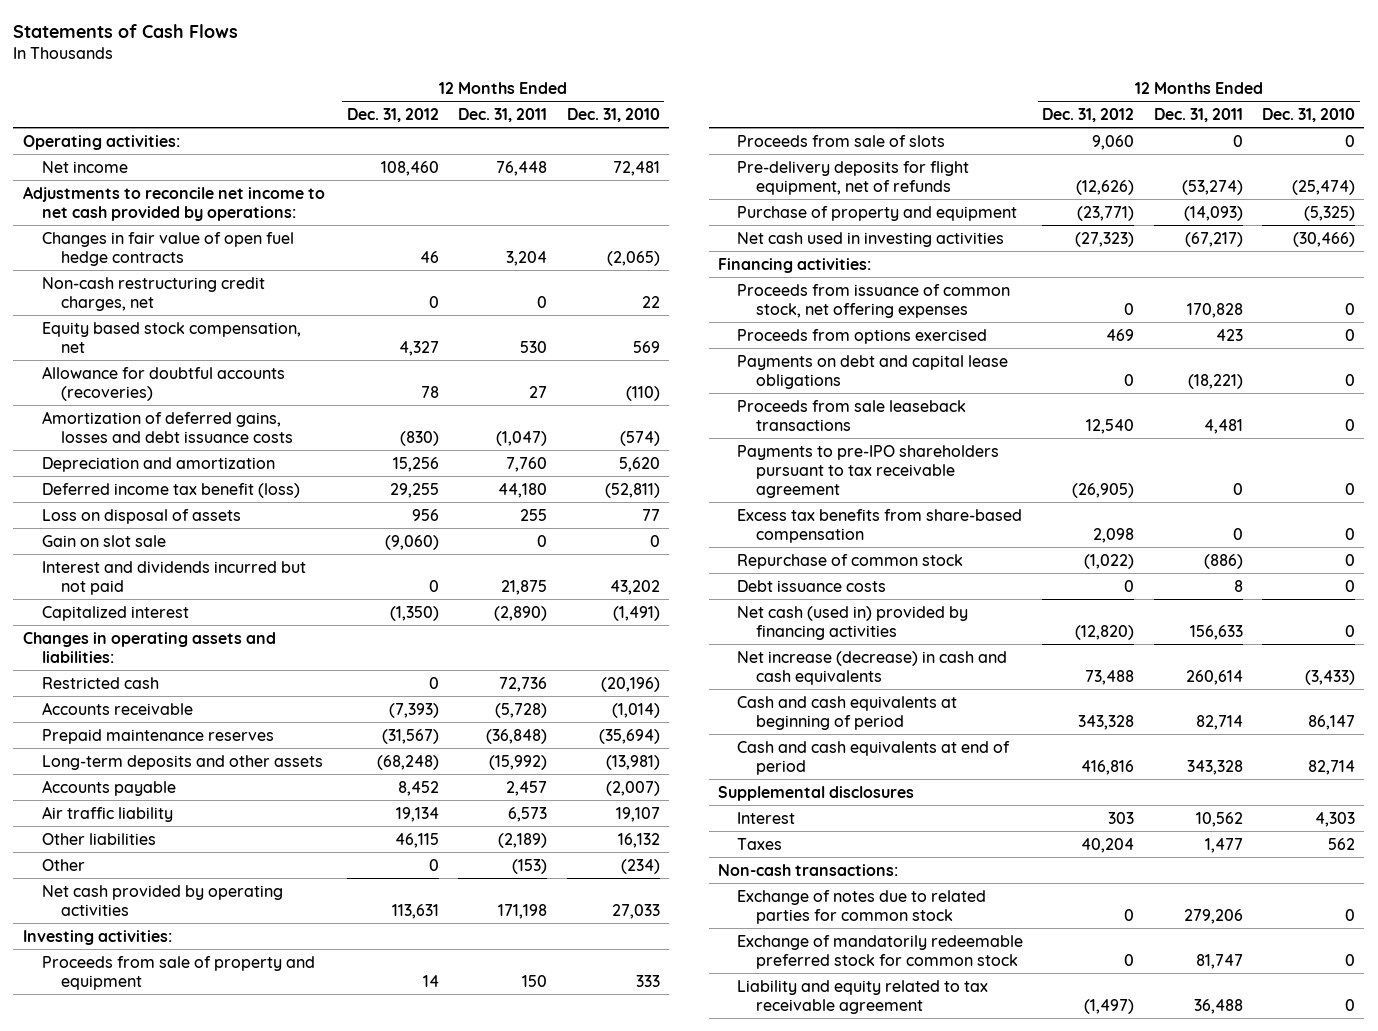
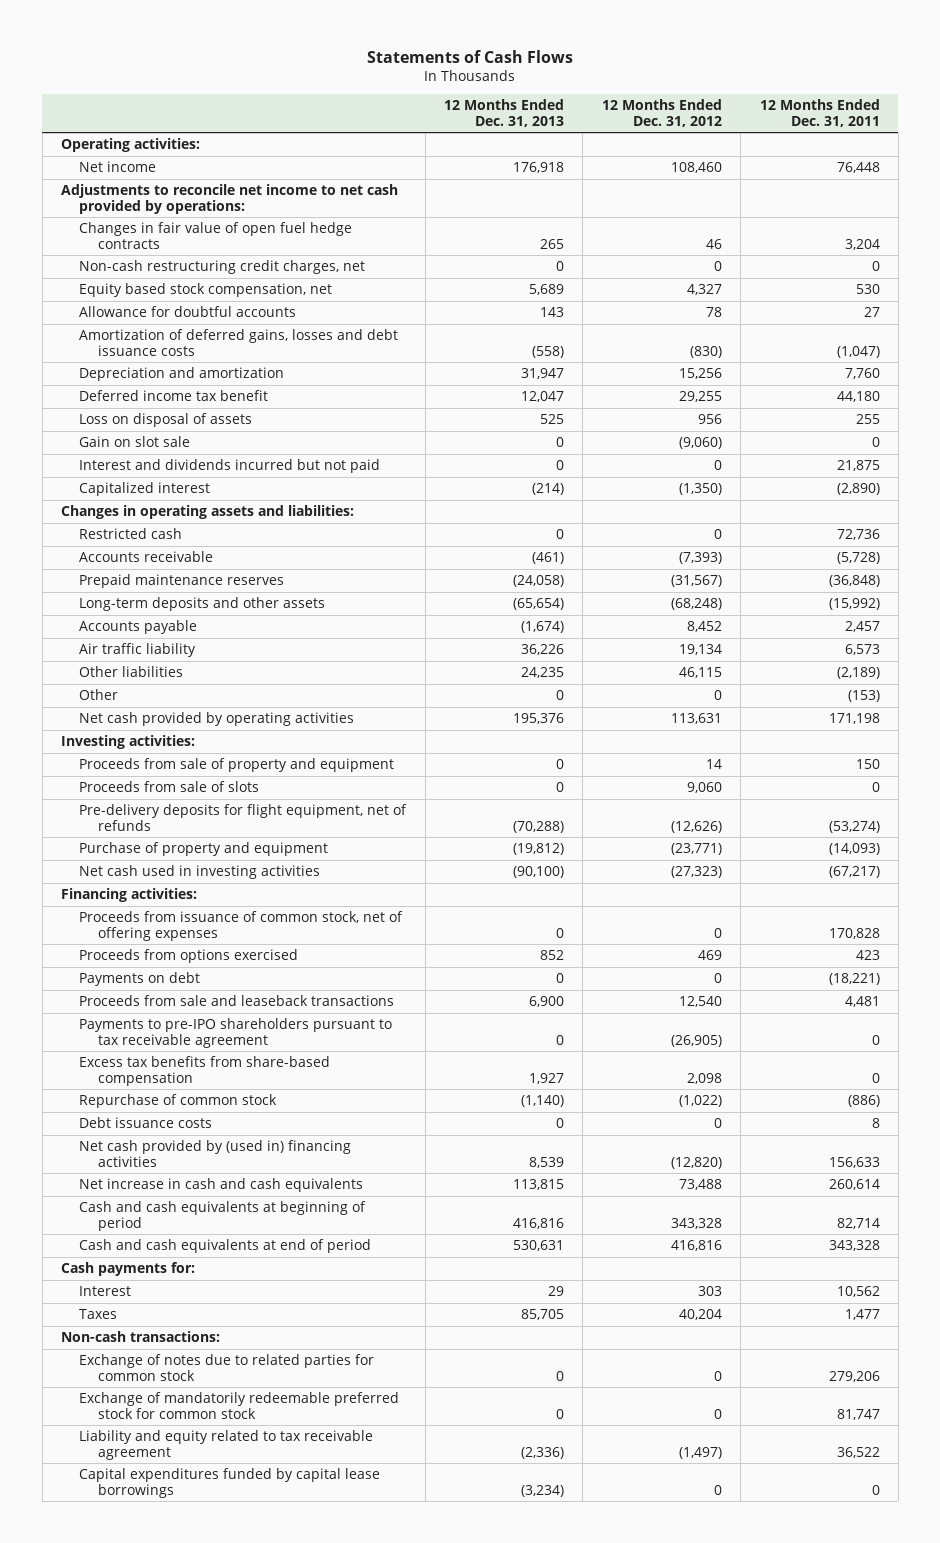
- | 12 Months Ended Dec. 31, 2012 | 12 Months Ended Dec. 31, 2011 | 12 Months Ended Dec. 31, 2010
+ | 12 Months Ended Dec. 31, 2013 | 12 Months Ended Dec. 31, 2012 | 12 Months Ended Dec. 31, 2011
- Allowance for doubtful accounts (recoveries) | 78 | 27 | (110)
+ Allowance for doubtful accounts | 143 | 78 | 27
- Deferred income tax benefit (loss) | 29,255 | 44,180 | (52,811)
+ Deferred income tax benefit | 12,047 | 29,255 | 44,180
- Proceeds from issuance of common stock, net offering expenses | 0 | 170,828 | 0
+ Proceeds from issuance of common stock, net of offering expenses | 0 | 0 | 170,828
- Payments on debt and capital lease obligations | 0 | (18,221) | 0
- Proceeds from sale leaseback transactions | 12,540 | 4,481 | 0
+ Payments on debt | 0 | 0 | (18,221)
+ Proceeds from sale and leaseback transactions | 6,900 | 12,540 | 4,481
- Net cash (used in) provided by financing activities | (12,820) | 156,633 | 0
- Net increase (decrease) in cash and cash equivalents | 73,488 | 260,614 | (3,433)
+ Net cash provided by (used in) financing activities | 8,539 | (12,820) | 156,633
+ Net increase in cash and cash equivalents | 113,815 | 73,488 | 260,614
- Supplemental disclosures
+ Cash payments for:
- Liability and equity related to tax receivable agreement | (1,497) | 36,488 | 0
+ Liability and equity related to tax receivable agreement | (2,336) | (1,497) | 36,522
+ Capital expenditures funded by capital lease borrowings | (3,234) | 0 | 0

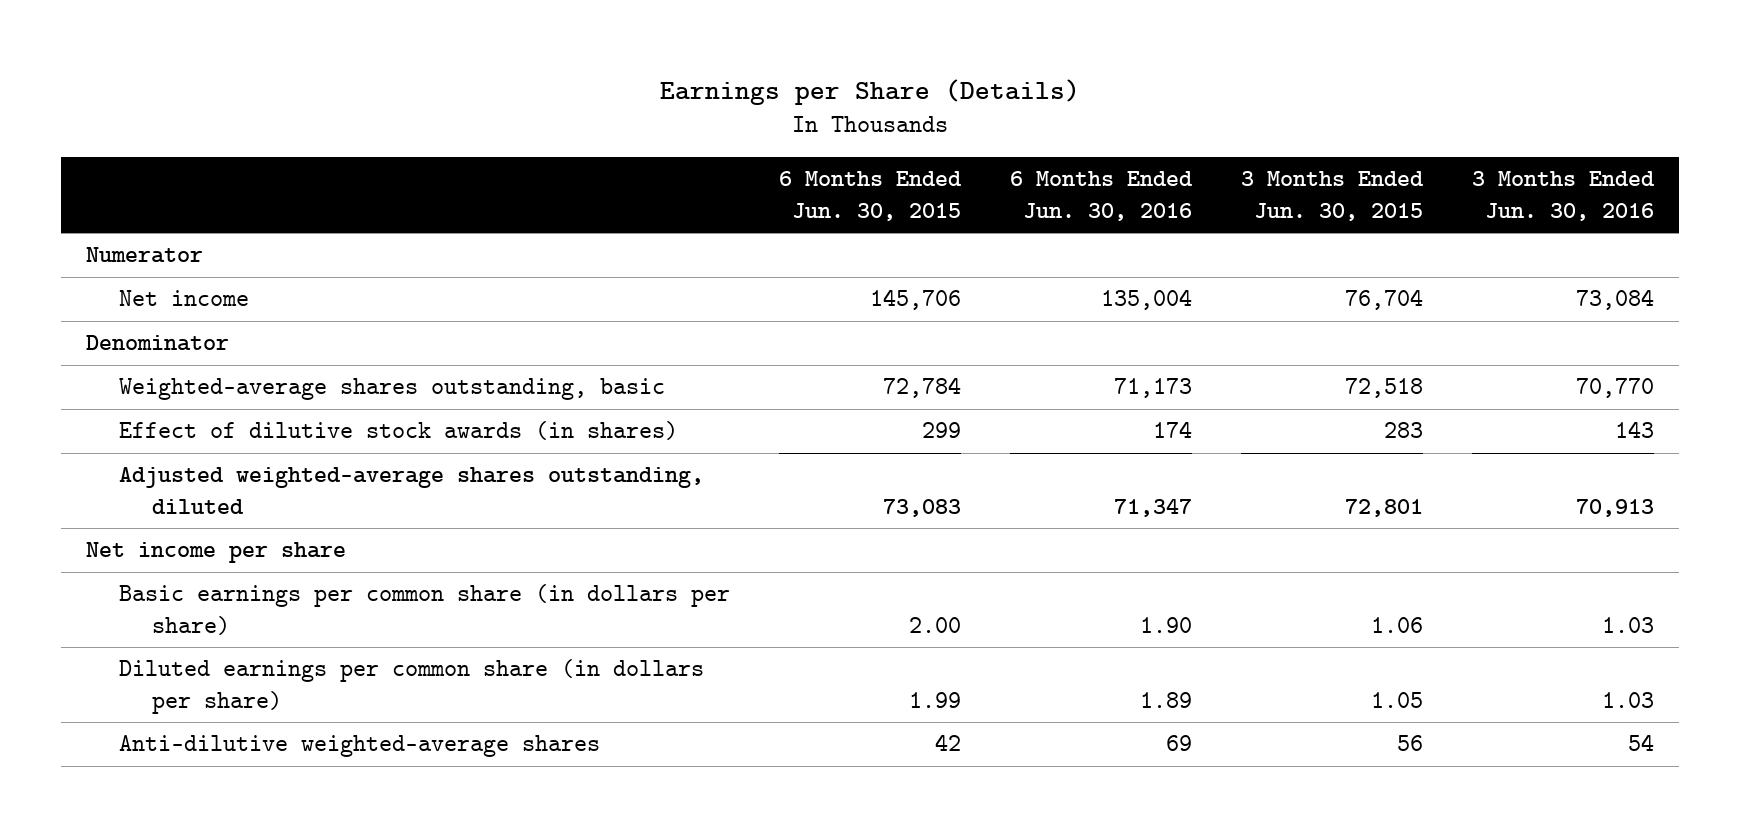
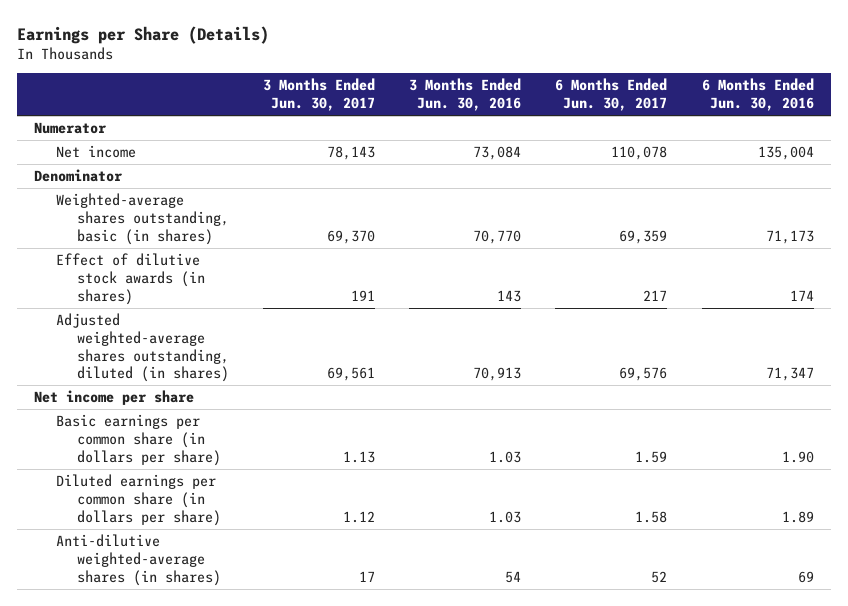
- | 6 Months Ended Jun. 30, 2015 | 6 Months Ended Jun. 30, 2016 | 3 Months Ended Jun. 30, 2015 | 3 Months Ended Jun. 30, 2016
+ | 3 Months Ended Jun. 30, 2017 | 3 Months Ended Jun. 30, 2016 | 6 Months Ended Jun. 30, 2017 | 6 Months Ended Jun. 30, 2016
- Weighted-average shares outstanding, basic | 72,784 | 71,173 | 72,518 | 70,770
+ Weighted-average shares outstanding, basic (in shares) | 69,370 | 70,770 | 69,359 | 71,173
- Adjusted weighted-average shares outstanding, diluted | 73,083 | 71,347 | 72,801 | 70,913
+ Adjusted weighted-average shares outstanding, diluted (in shares) | 69,561 | 70,913 | 69,576 | 71,347
- Anti-dilutive weighted-average shares | 42 | 69 | 56 | 54
+ Anti-dilutive weighted-average shares (in shares) | 17 | 54 | 52 | 69

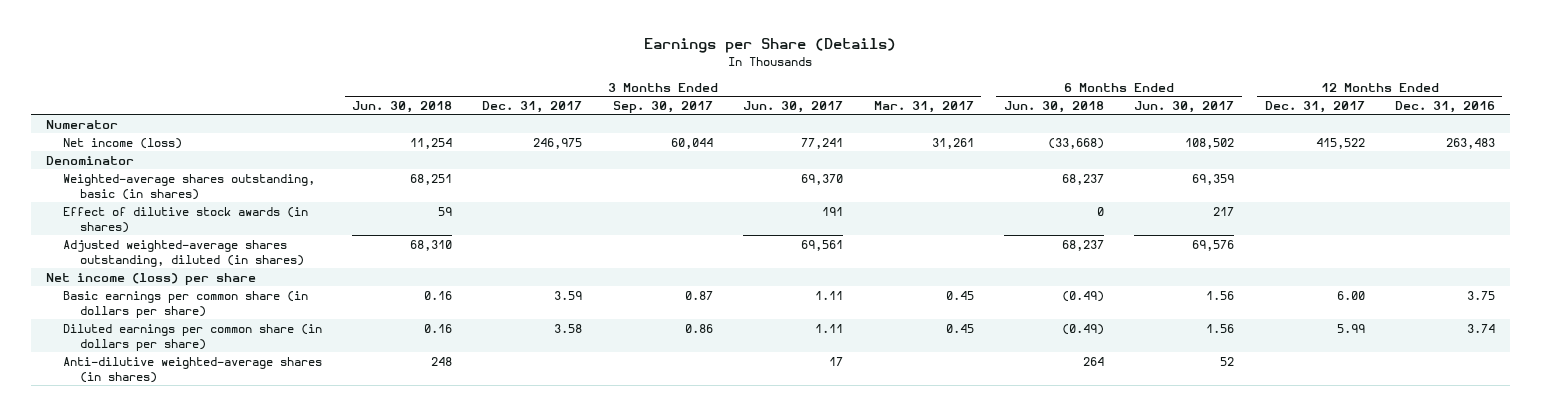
- | 3 Months Ended Jun. 30, 2017 | 3 Months Ended Jun. 30, 2016 | 6 Months Ended Jun. 30, 2017 | 6 Months Ended Jun. 30, 2016
+ | 3 Months Ended Jun. 30, 2018 | 3 Months Ended Dec. 31, 2017 | 3 Months Ended Sep. 30, 2017 | 3 Months Ended Jun. 30, 2017 | 3 Months Ended Mar. 31, 2017 | 6 Months Ended Jun. 30, 2018 | 6 Months Ended Jun. 30, 2017 | 12 Months Ended Dec. 31, 2017 | 12 Months Ended Dec. 31, 2016
- Net income | 78,143 | 73,084 | 110,078 | 135,004
+ Net income (loss) | 11,254 | 246,975 | 60,044 | 77,241 | 31,261 | (33,668) | 108,502 | 415,522 | 263,483
- Net income per share
- Basic earnings per common share (in dollars per share) | 1.13 | 1.03 | 1.59 | 1.90
- Diluted earnings per common share (in dollars per share) | 1.12 | 1.03 | 1.58 | 1.89
+ Net income (loss) per share
+ Basic earnings per common share (in dollars per share) | 0.16 | 3.59 | 0.87 | 1.11 | 0.45 | (0.49) | 1.56 | 6.00 | 3.75
+ Diluted earnings per common share (in dollars per share) | 0.16 | 3.58 | 0.86 | 1.11 | 0.45 | (0.49) | 1.56 | 5.99 | 3.74

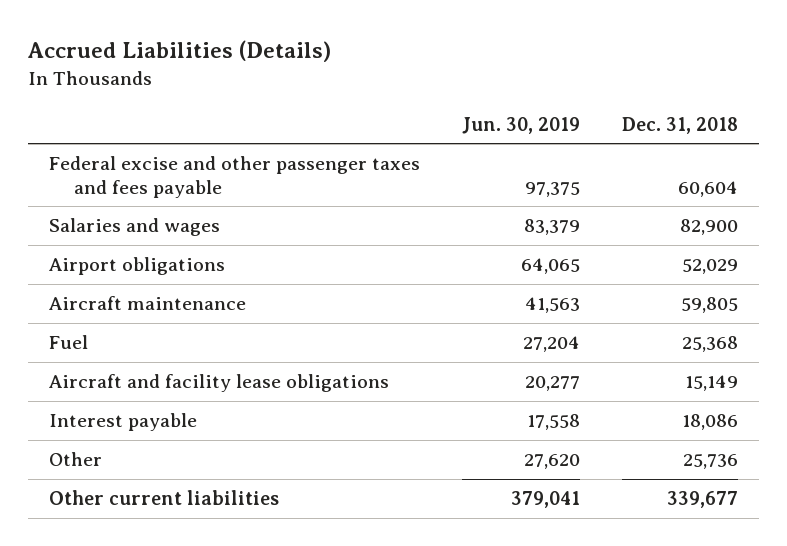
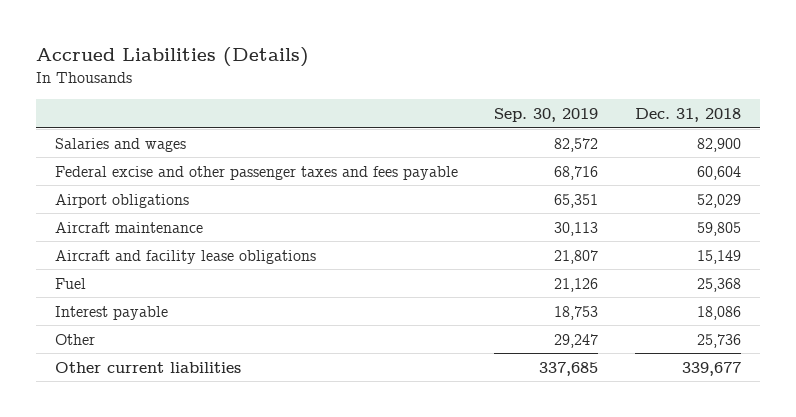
- | Jun. 30, 2019 | Dec. 31, 2018
+ | Sep. 30, 2019 | Dec. 31, 2018
moved down: Federal excise and other passenger taxes and fees payable | 68,716 | 60,604
moved down: Fuel | 21,126 | 25,368

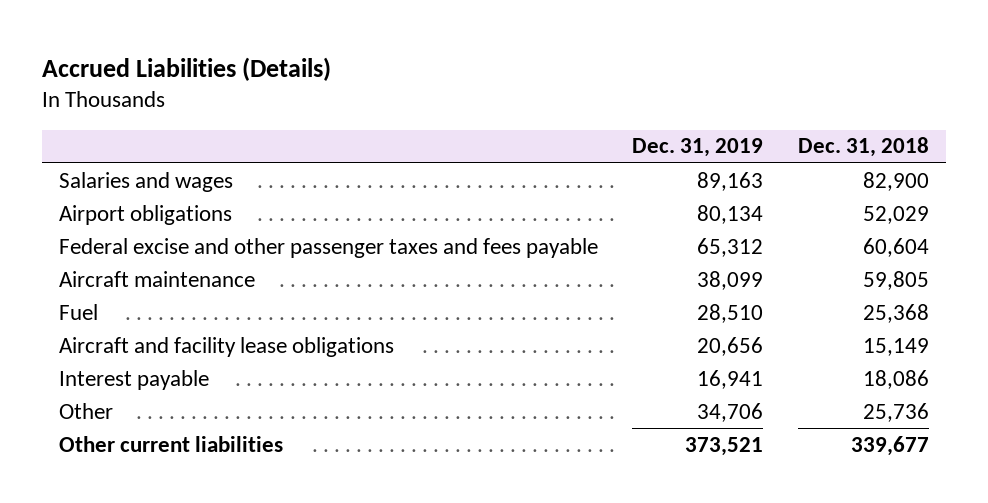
- | Sep. 30, 2019 | Dec. 31, 2018
+ | Dec. 31, 2019 | Dec. 31, 2018
moved down: Federal excise and other passenger taxes and fees payable | 65,312 | 60,604
moved down: Aircraft and facility lease obligations | 20,656 | 15,149

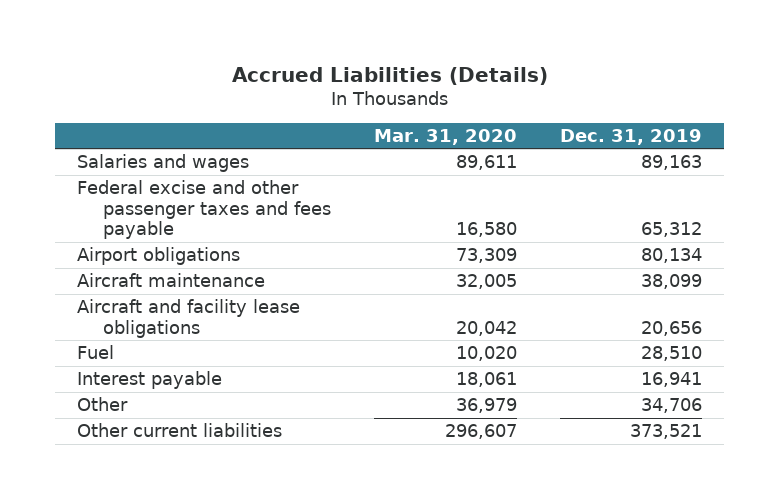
- | Dec. 31, 2019 | Dec. 31, 2018
+ | Mar. 31, 2020 | Dec. 31, 2019
moved down: Airport obligations | 73,309 | 80,134
moved down: Fuel | 10,020 | 28,510

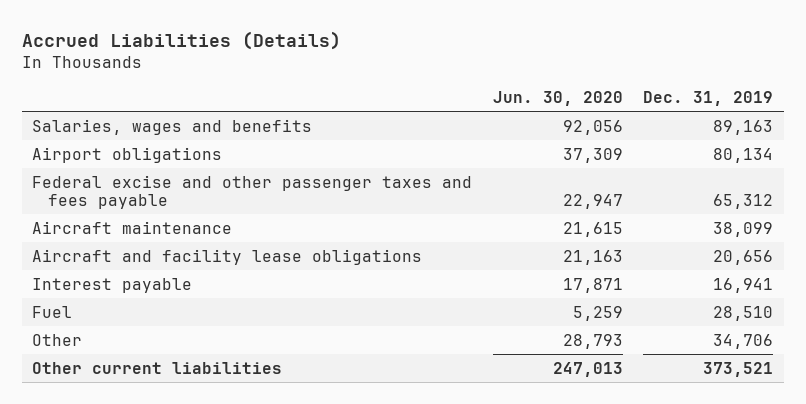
- | Mar. 31, 2020 | Dec. 31, 2019
+ | Jun. 30, 2020 | Dec. 31, 2019
- Salaries and wages | 89,611 | 89,163
+ Salaries, wages and benefits | 92,056 | 89,163
moved down: Federal excise and other passenger taxes and fees payable | 22,947 | 65,312
moved down: Fuel | 5,259 | 28,510

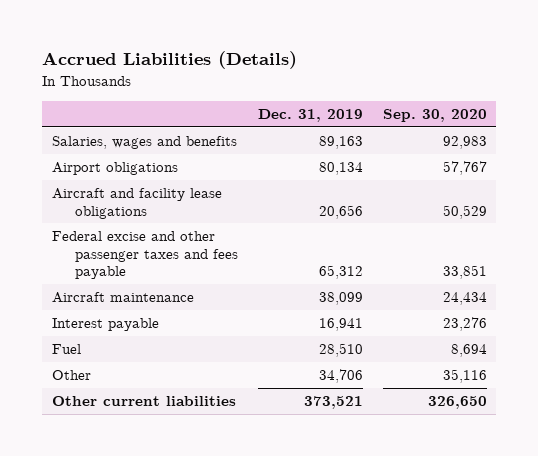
- | Jun. 30, 2020 | Dec. 31, 2019
+ | Dec. 31, 2019 | Sep. 30, 2020
moved up: Aircraft and facility lease obligations | 20,656 | 50,529

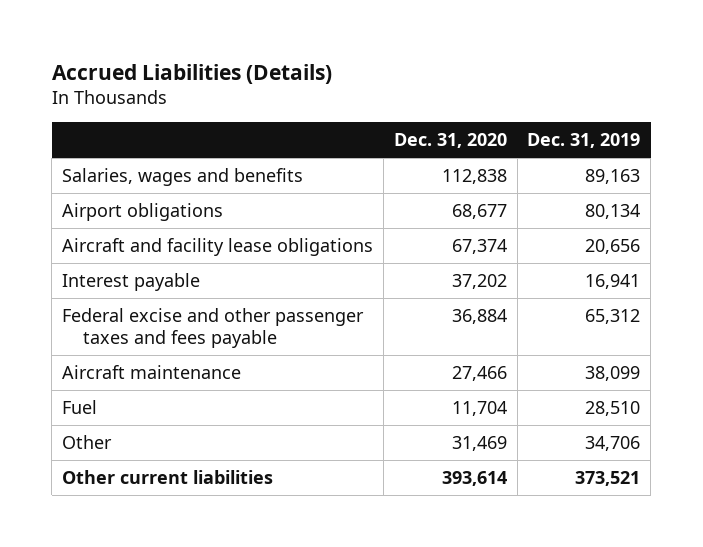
- | Dec. 31, 2019 | Sep. 30, 2020
+ | Dec. 31, 2020 | Dec. 31, 2019
moved up: Interest payable | 37,202 | 16,941

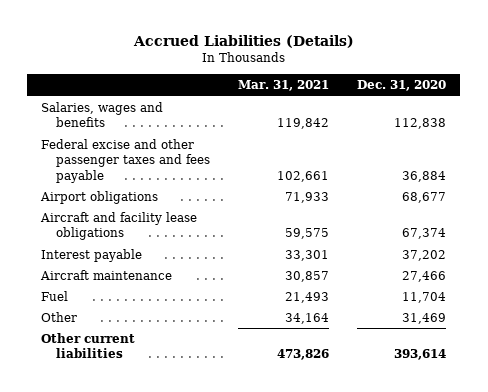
- | Dec. 31, 2020 | Dec. 31, 2019
+ | Mar. 31, 2021 | Dec. 31, 2020
moved up: Federal excise and other passenger taxes and fees payable | 102,661 | 36,884

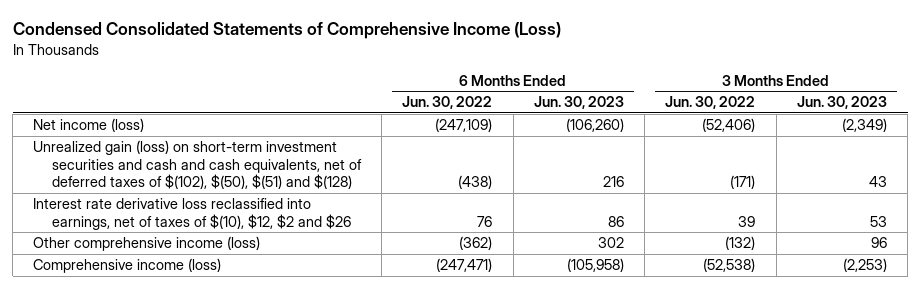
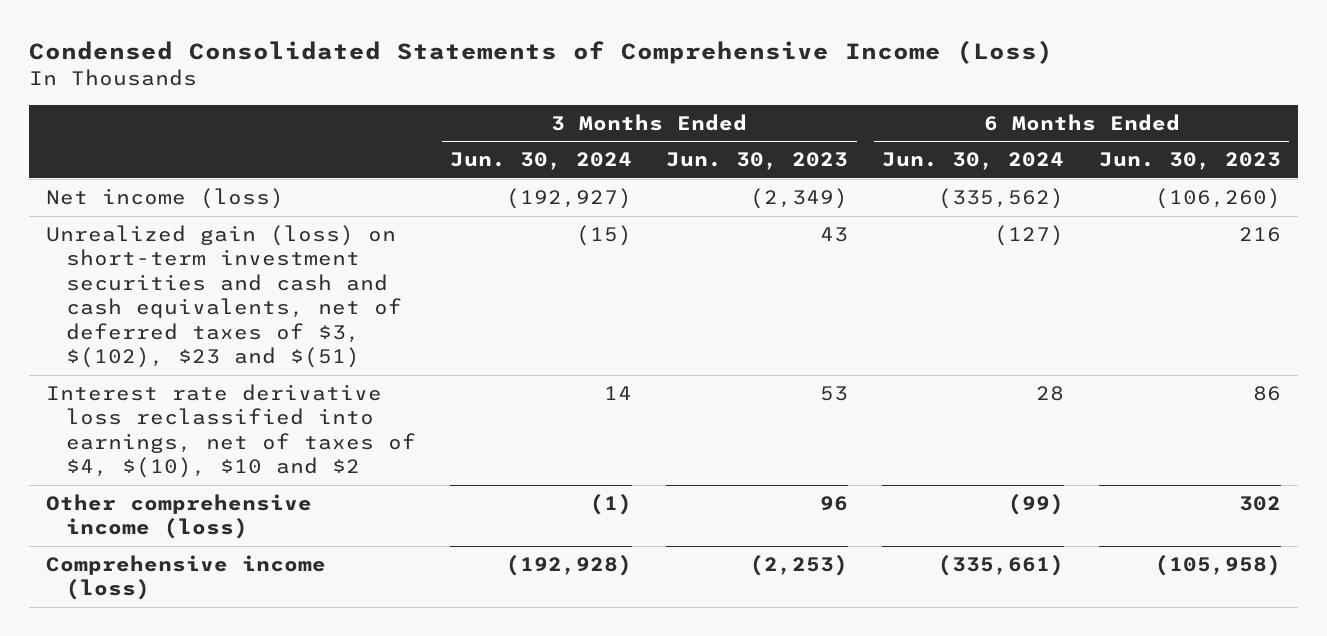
- | 6 Months Ended Jun. 30, 2022 | 6 Months Ended Jun. 30, 2023 | 3 Months Ended Jun. 30, 2022 | 3 Months Ended Jun. 30, 2023
+ | 3 Months Ended Jun. 30, 2024 | 3 Months Ended Jun. 30, 2023 | 6 Months Ended Jun. 30, 2024 | 6 Months Ended Jun. 30, 2023
- Unrealized gain (loss) on short-term investment securities and cash and cash equivalents, net of deferred taxes of $(102), $(50), $(51) and $(128) | (438) | 216 | (171) | 43
- Interest rate derivative loss reclassified into earnings, net of taxes of $(10), $12, $2 and $26 | 76 | 86 | 39 | 53
+ Unrealized gain (loss) on short-term investment securities and cash and cash equivalents, net of deferred taxes of $3, $(102), $23 and $(51) | (15) | 43 | (127) | 216
+ Interest rate derivative loss reclassified into earnings, net of taxes of $4, $(10), $10 and $2 | 14 | 53 | 28 | 86

